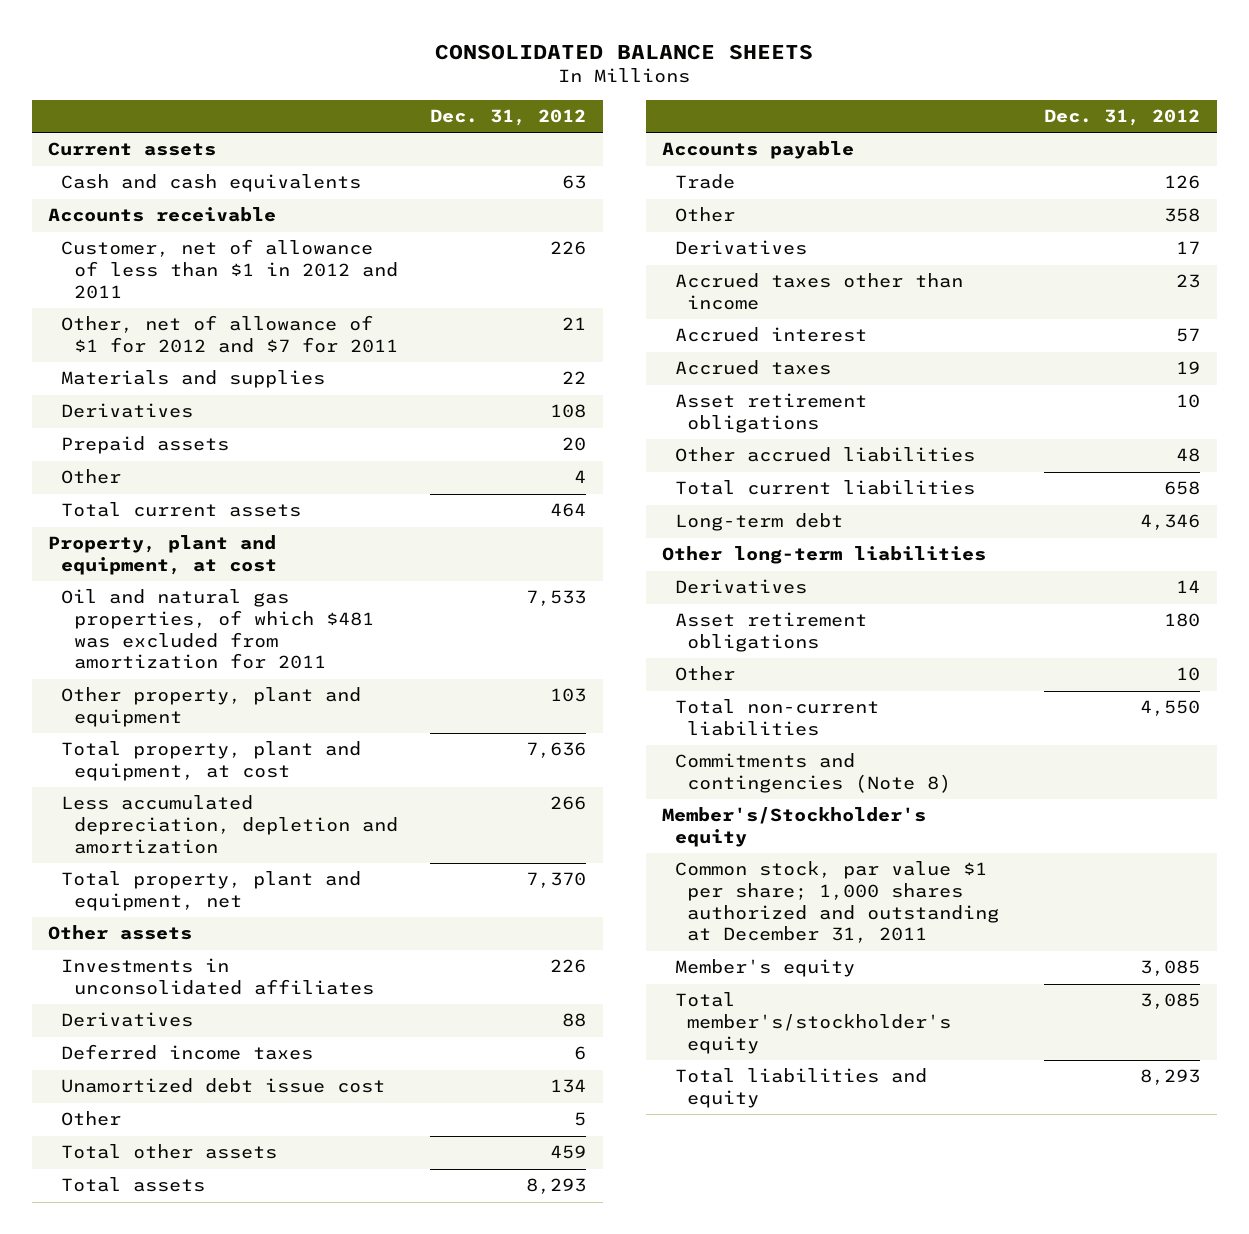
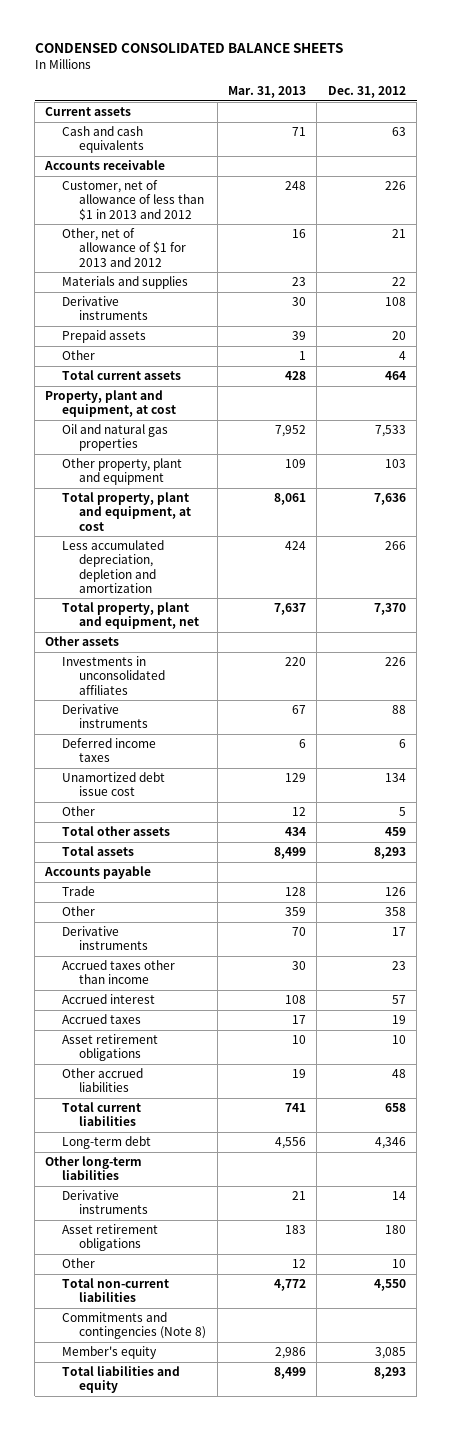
- CONSOLIDATED BALANCE SHEETS
+ CONDENSED CONSOLIDATED BALANCE SHEETS
- | Dec. 31, 2012
+ | Mar. 31, 2013 | Dec. 31, 2012
- Customer, net of allowance of less than $1 in 2012 and 2011 | 226
- Other, net of allowance of $1 for 2012 and $7 for 2011 | 21
+ Customer, net of allowance of less than $1 in 2013 and 2012 | 248 | 226
+ Other, net of allowance of $1 for 2013 and 2012 | 16 | 21
- Derivatives | 108
+ Derivative instruments | 30 | 108
- Oil and natural gas properties, of which $481 was excluded from amortization for 2011 | 7,533
+ Oil and natural gas properties | 7,952 | 7,533
- Derivatives | 88
+ Derivative instruments | 67 | 88
- Derivatives | 17
+ Derivative instruments | 70 | 17
- Derivatives | 14
+ Derivative instruments | 21 | 14
- Member's/Stockholder's equity
- Common stock, par value $1 per share; 1,000 shares authorized and outstanding at December 31, 2011
- Total member's/stockholder's equity | 3,085

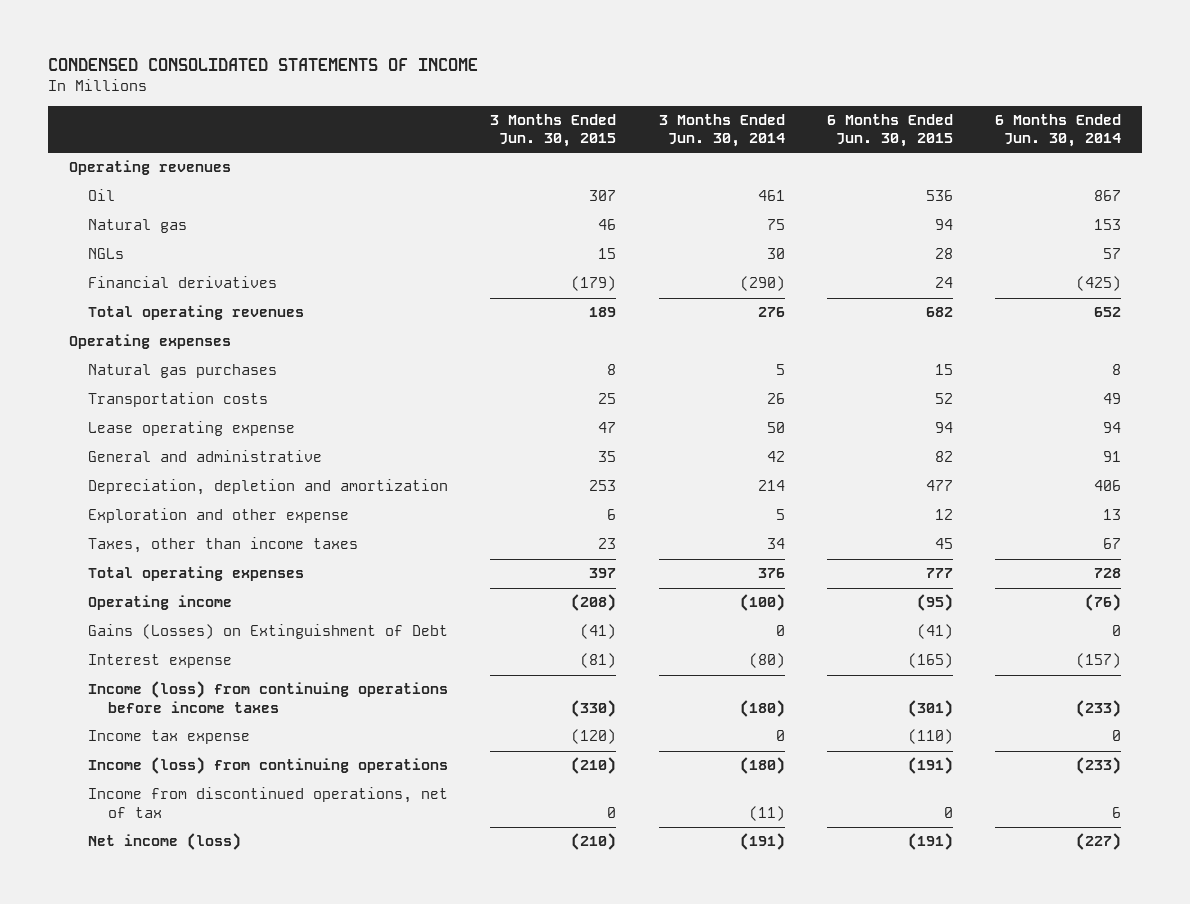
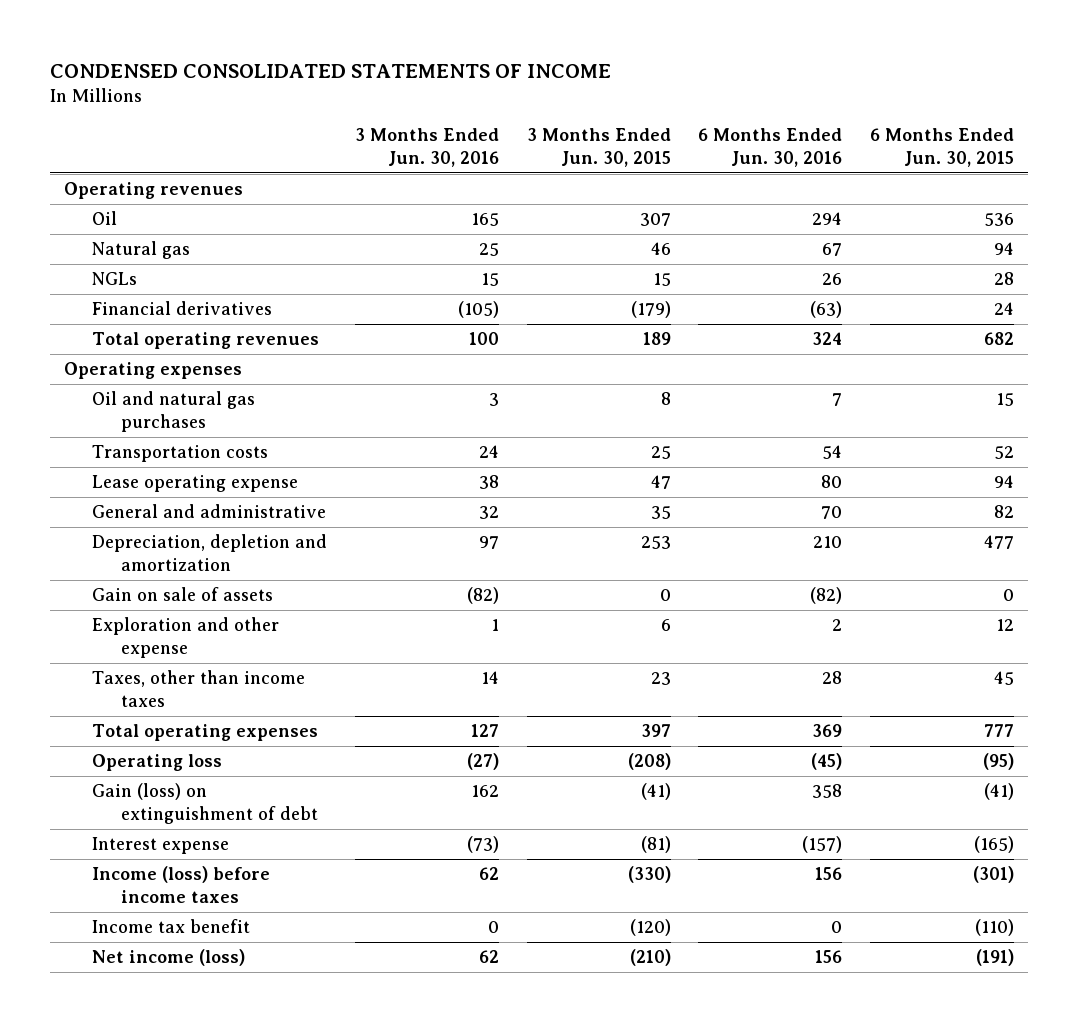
- | 3 Months Ended Jun. 30, 2015 | 3 Months Ended Jun. 30, 2014 | 6 Months Ended Jun. 30, 2015 | 6 Months Ended Jun. 30, 2014
+ | 3 Months Ended Jun. 30, 2016 | 3 Months Ended Jun. 30, 2015 | 6 Months Ended Jun. 30, 2016 | 6 Months Ended Jun. 30, 2015
- Natural gas purchases | 8 | 5 | 15 | 8
+ Oil and natural gas purchases | 3 | 8 | 7 | 15
+ Gain on sale of assets | (82) | 0 | (82) | 0
- Operating income | (208) | (100) | (95) | (76)
- Gains (Losses) on Extinguishment of Debt | (41) | 0 | (41) | 0
+ Operating loss | (27) | (208) | (45) | (95)
+ Gain (loss) on extinguishment of debt | 162 | (41) | 358 | (41)
- Income (loss) from continuing operations before income taxes | (330) | (180) | (301) | (233)
- Income tax expense | (120) | 0 | (110) | 0
- Income (loss) from continuing operations | (210) | (180) | (191) | (233)
- Income from discontinued operations, net of tax | 0 | (11) | 0 | 6
+ Income (loss) before income taxes | 62 | (330) | 156 | (301)
+ Income tax benefit | 0 | (120) | 0 | (110)

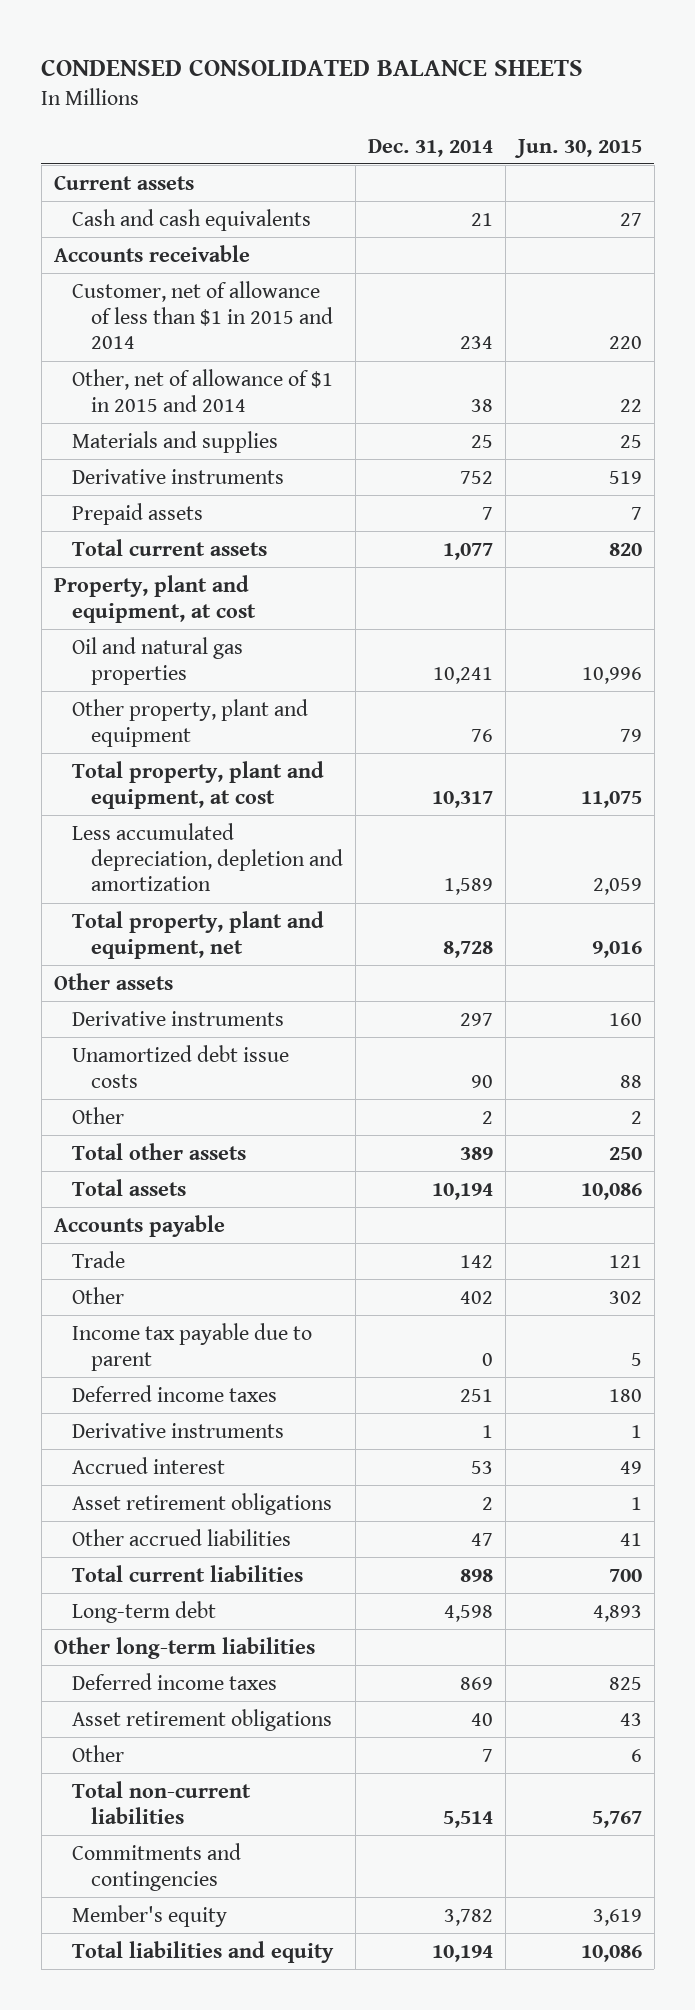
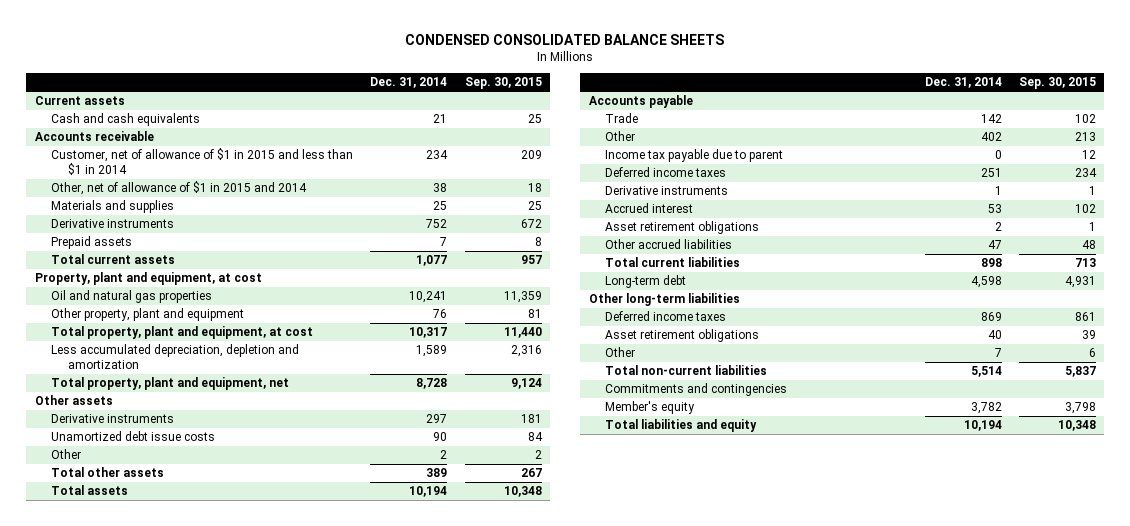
- | Dec. 31, 2014 | Jun. 30, 2015
+ | Dec. 31, 2014 | Sep. 30, 2015
- Customer, net of allowance of less than $1 in 2015 and 2014 | 234 | 220
+ Customer, net of allowance of $1 in 2015 and less than $1 in 2014 | 234 | 209

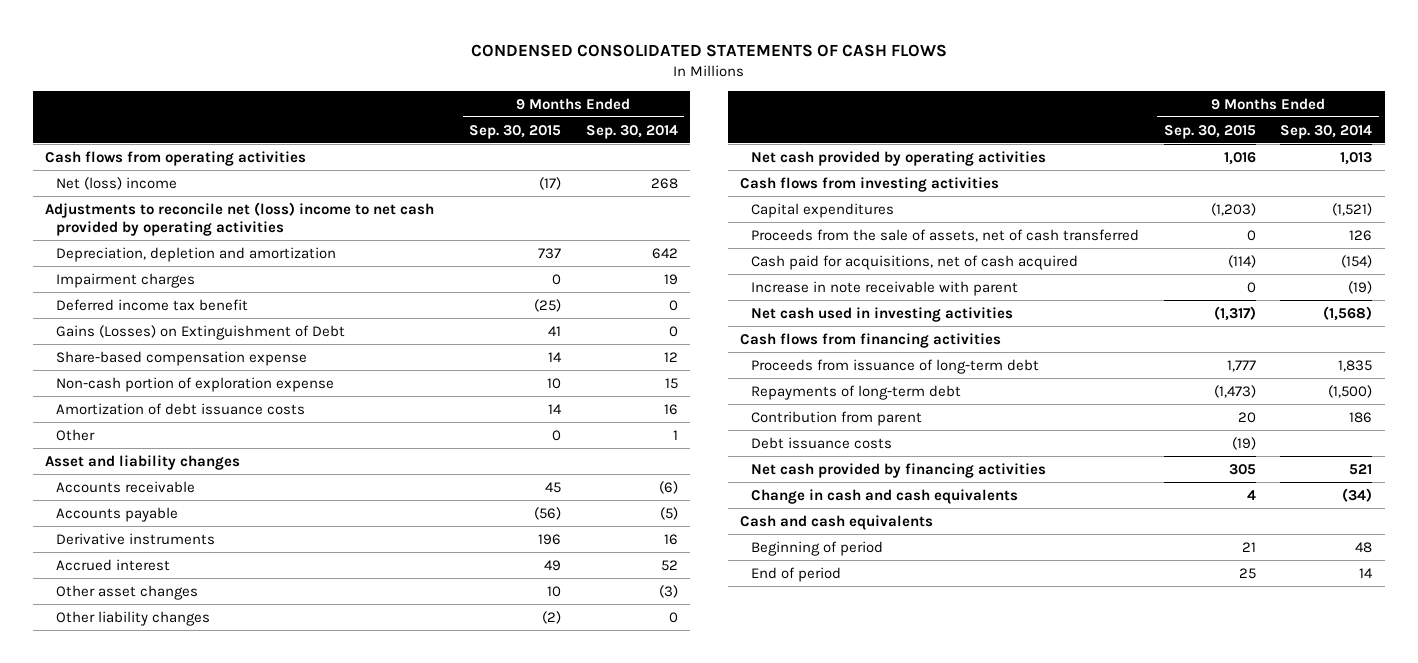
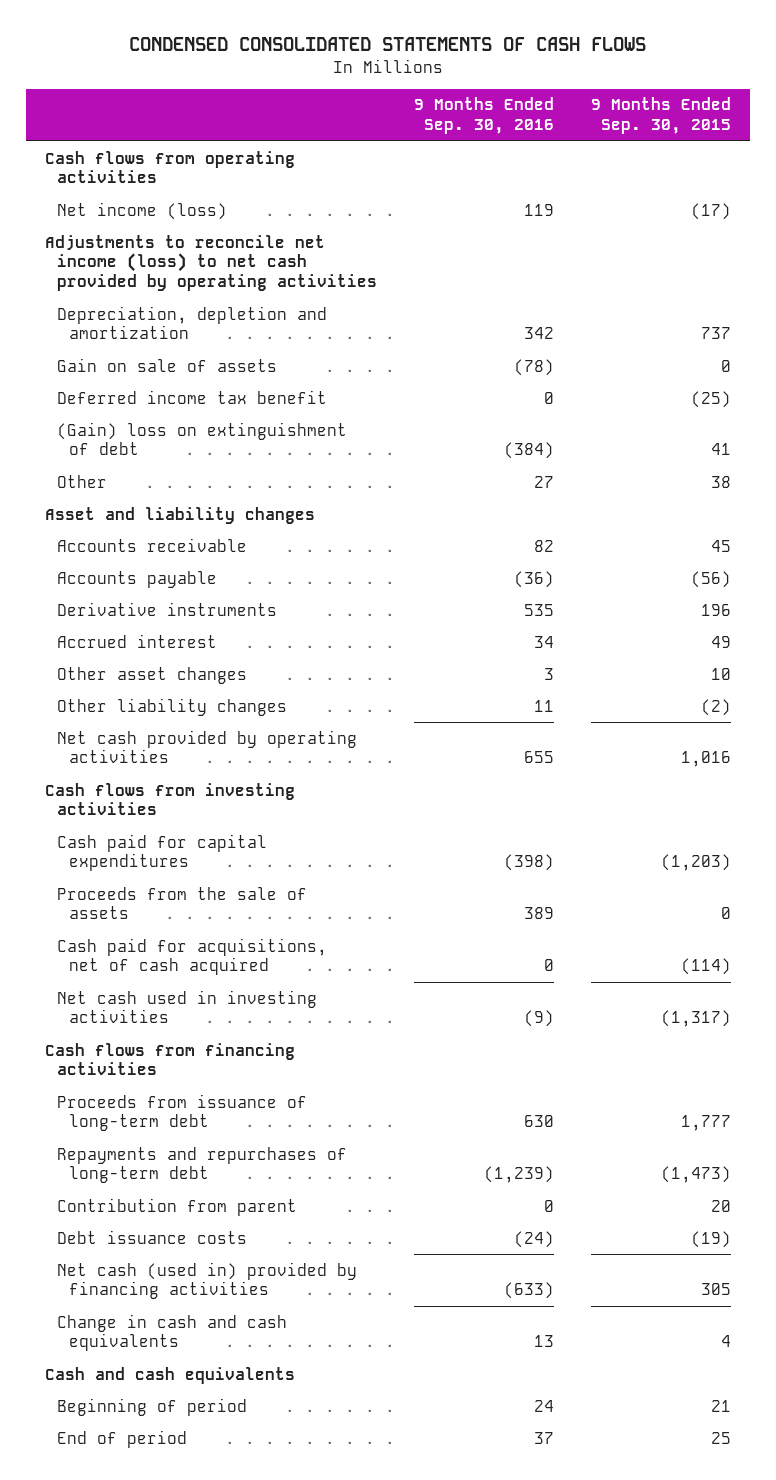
- | 9 Months Ended Sep. 30, 2015 | 9 Months Ended Sep. 30, 2014
+ | 9 Months Ended Sep. 30, 2016 | 9 Months Ended Sep. 30, 2015
- Net (loss) income | (17) | 268
- Adjustments to reconcile net (loss) income to net cash provided by operating activities
+ Net income (loss) | 119 | (17)
+ Adjustments to reconcile net income (loss) to net cash provided by operating activities
- Impairment charges | 0 | 19
+ Gain on sale of assets | (78) | 0
- Gains (Losses) on Extinguishment of Debt | 41 | 0
- Share-based compensation expense | 14 | 12
- Non-cash portion of exploration expense | 10 | 15
- Amortization of debt issuance costs | 14 | 16
- Other | 0 | 1
+ (Gain) loss on extinguishment of debt | (384) | 41
+ Other | 27 | 38
- Capital expenditures | (1,203) | (1,521)
- Proceeds from the sale of assets, net of cash transferred | 0 | 126
+ Cash paid for capital expenditures | (398) | (1,203)
+ Proceeds from the sale of assets | 389 | 0
- Increase in note receivable with parent | 0 | (19)
- Repayments of long-term debt | (1,473) | (1,500)
+ Repayments and repurchases of long-term debt | (1,239) | (1,473)
- Net cash provided by financing activities | 305 | 521
+ Net cash (used in) provided by financing activities | (633) | 305

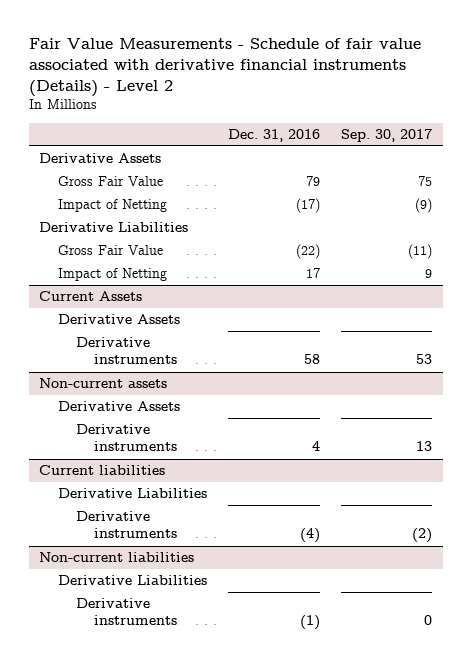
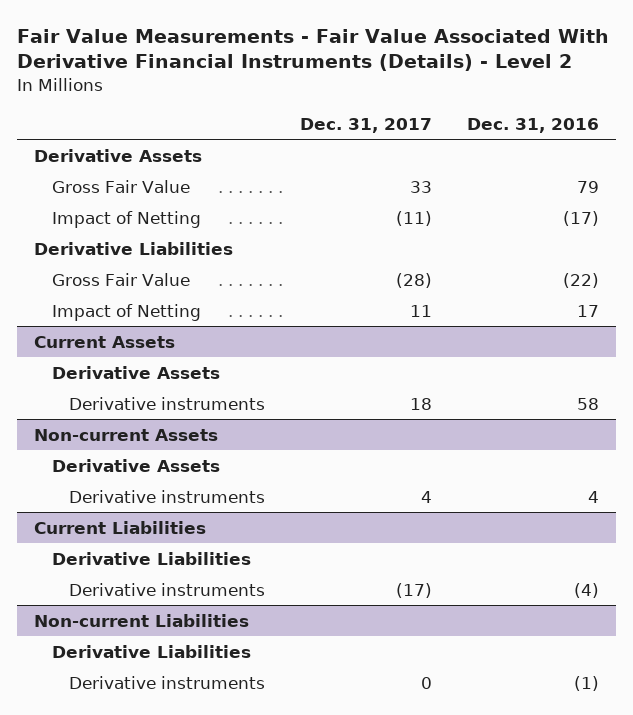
- Fair Value Measurements - Schedule of fair value associated with derivative financial instruments (Details) - Level 2
+ Fair Value Measurements - Fair Value Associated With Derivative Financial Instruments (Details) - Level 2
- | Dec. 31, 2016 | Sep. 30, 2017
+ | Dec. 31, 2017 | Dec. 31, 2016
- Non-current assets
+ Non-current Assets
- Current liabilities
+ Current Liabilities
- Non-current liabilities
+ Non-current Liabilities

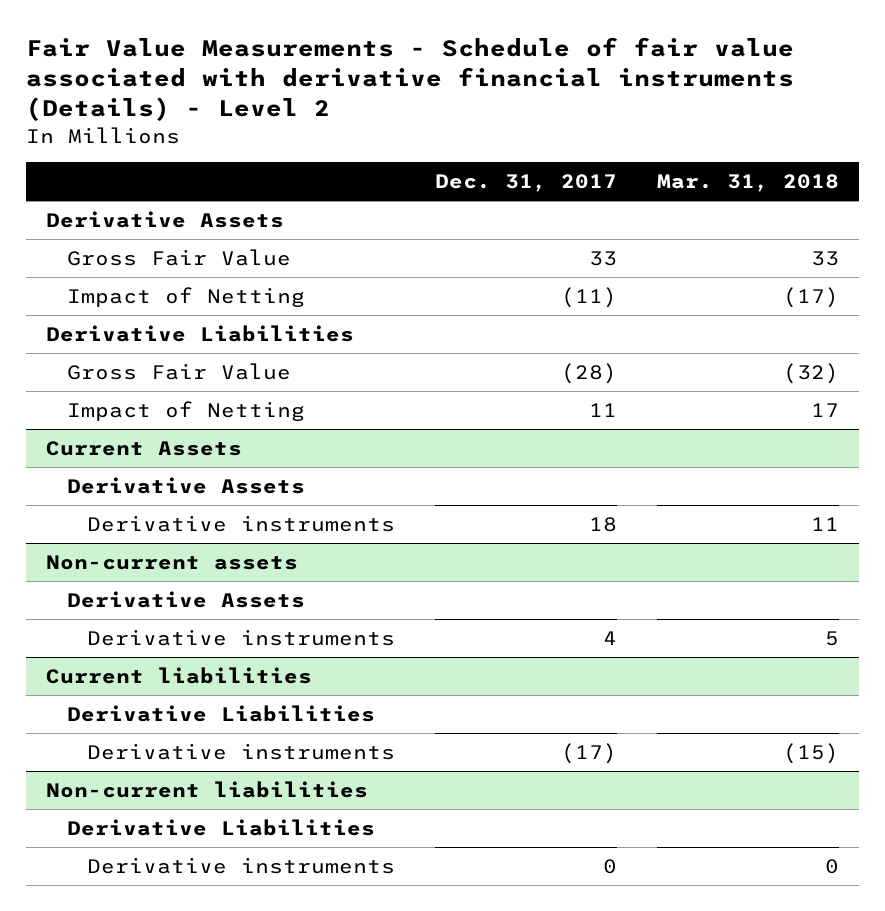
- Fair Value Measurements - Fair Value Associated With Derivative Financial Instruments (Details) - Level 2
+ Fair Value Measurements - Schedule of fair value associated with derivative financial instruments (Details) - Level 2
- | Dec. 31, 2017 | Dec. 31, 2016
+ | Dec. 31, 2017 | Mar. 31, 2018
- Non-current Assets
+ Non-current assets
- Current Liabilities
+ Current liabilities
- Non-current Liabilities
+ Non-current liabilities

